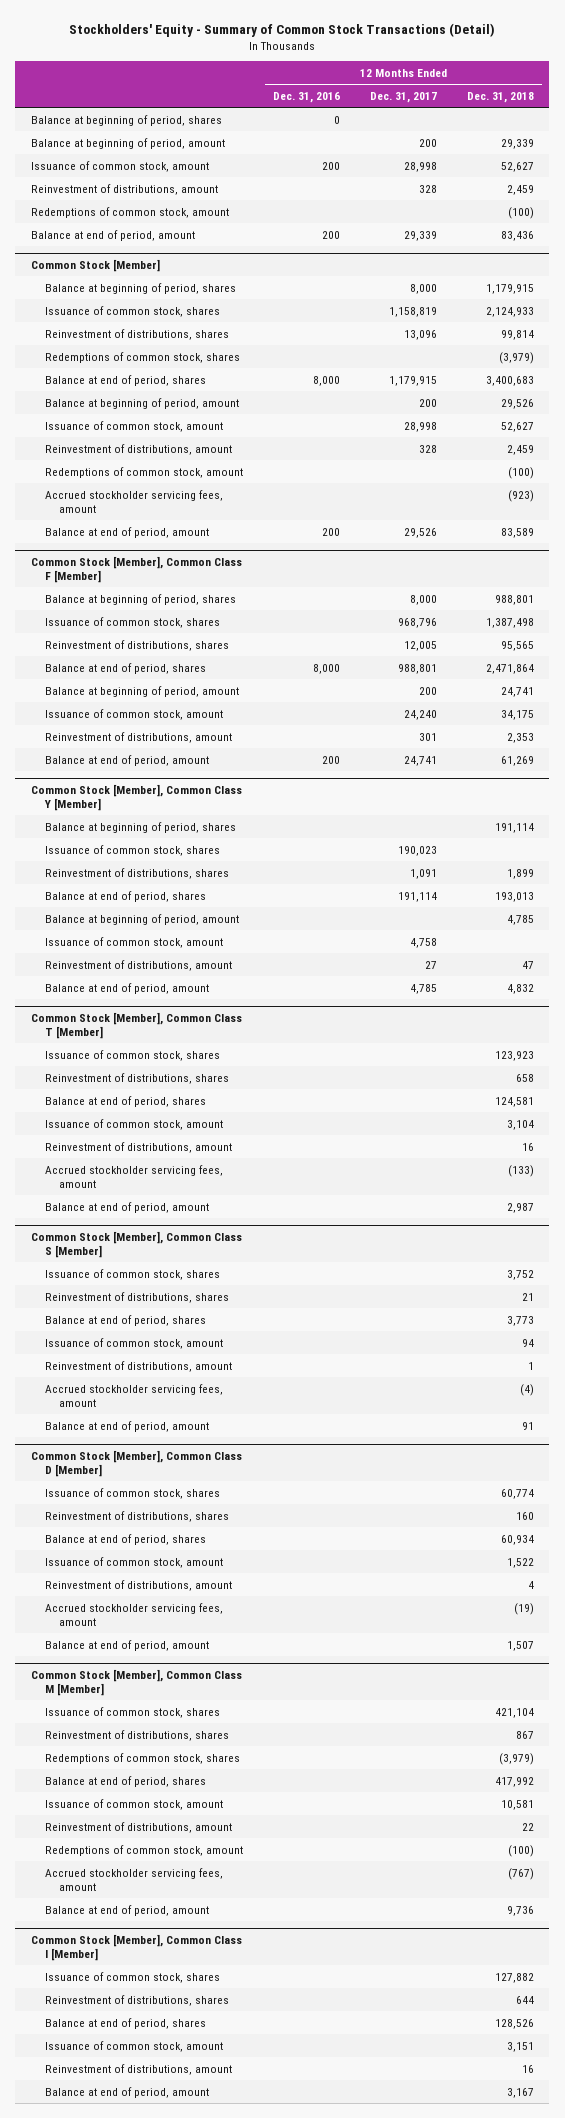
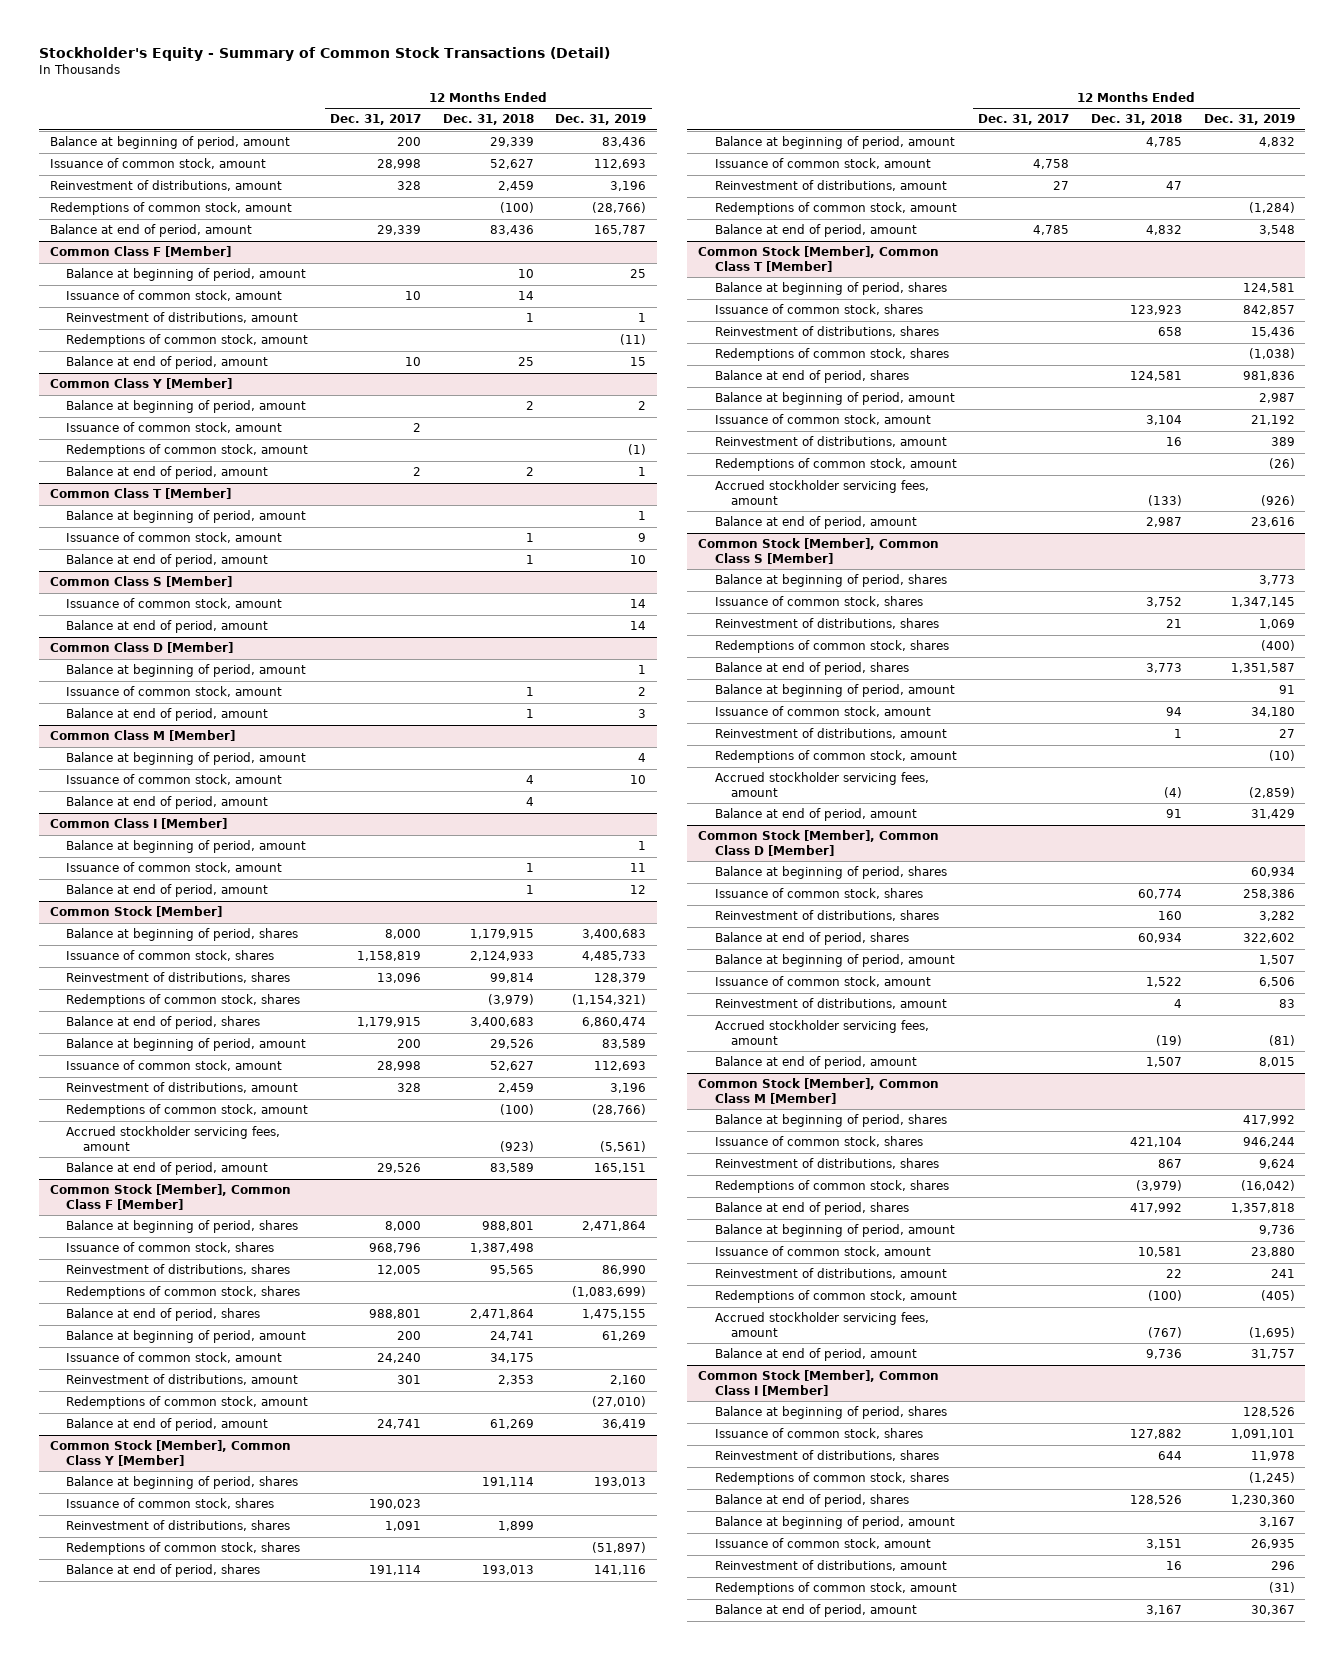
- Stockholders' Equity - Summary of Common Stock Transactions (Detail)
+ Stockholder's Equity - Summary of Common Stock Transactions (Detail)
- | 12 Months Ended Dec. 31, 2016 | 12 Months Ended Dec. 31, 2017 | 12 Months Ended Dec. 31, 2018
+ | 12 Months Ended Dec. 31, 2017 | 12 Months Ended Dec. 31, 2018 | 12 Months Ended Dec. 31, 2019
- Balance at beginning of period, shares | 0 | |
+ Common Class F [Member]
+ Balance at beginning of period, amount | | 10 | 25
+ Issuance of common stock, amount | 10 | 14 |
+ Reinvestment of distributions, amount | | 1 | 1
+ Redemptions of common stock, amount | | | (11)
+ Balance at end of period, amount | 10 | 25 | 15
+ Common Class Y [Member]
+ Balance at beginning of period, amount | | 2 | 2
+ Issuance of common stock, amount | 2 | |
+ Redemptions of common stock, amount | | | (1)
+ Balance at end of period, amount | 2 | 2 | 1
+ Common Class T [Member]
+ Balance at beginning of period, amount | | | 1
+ Issuance of common stock, amount | | 1 | 9
+ Balance at end of period, amount | | 1 | 10
+ Common Class S [Member]
+ Issuance of common stock, amount | | | 14
+ Balance at end of period, amount | | | 14
+ Common Class D [Member]
+ Balance at beginning of period, amount | | | 1
+ Issuance of common stock, amount | | 1 | 2
+ Balance at end of period, amount | | 1 | 3
+ Common Class M [Member]
+ Balance at beginning of period, amount | | | 4
+ Issuance of common stock, amount | | 4 | 10
+ Balance at end of period, amount | | 4 |
+ Common Class I [Member]
+ Balance at beginning of period, amount | | | 1
+ Issuance of common stock, amount | | 1 | 11
+ Balance at end of period, amount | | 1 | 12
@ Common Stock [Member], Common Class F [Member]
+ Redemptions of common stock, shares | | | (1,083,699)
+ Redemptions of common stock, amount | | | (27,010)
@ Common Stock [Member], Common Class Y [Member]
+ Redemptions of common stock, shares | | | (51,897)
+ Redemptions of common stock, amount | | | (1,284)
@ Common Stock [Member], Common Class T [Member]
+ Balance at beginning of period, shares | | | 124,581
+ Redemptions of common stock, shares | | | (1,038)
+ Balance at beginning of period, amount | | | 2,987
+ Redemptions of common stock, amount | | | (26)
@ Common Stock [Member], Common Class S [Member]
+ Balance at beginning of period, shares | | | 3,773
+ Redemptions of common stock, shares | | | (400)
+ Balance at beginning of period, amount | | | 91
+ Redemptions of common stock, amount | | | (10)
@ Common Stock [Member], Common Class D [Member]
+ Balance at beginning of period, shares | | | 60,934
+ Balance at beginning of period, amount | | | 1,507
@ Common Stock [Member], Common Class M [Member]
+ Balance at beginning of period, shares | | | 417,992
+ Balance at beginning of period, amount | | | 9,736
@ Common Stock [Member], Common Class I [Member]
+ Balance at beginning of period, shares | | | 128,526
+ Redemptions of common stock, shares | | | (1,245)
+ Balance at beginning of period, amount | | | 3,167
+ Redemptions of common stock, amount | | | (31)

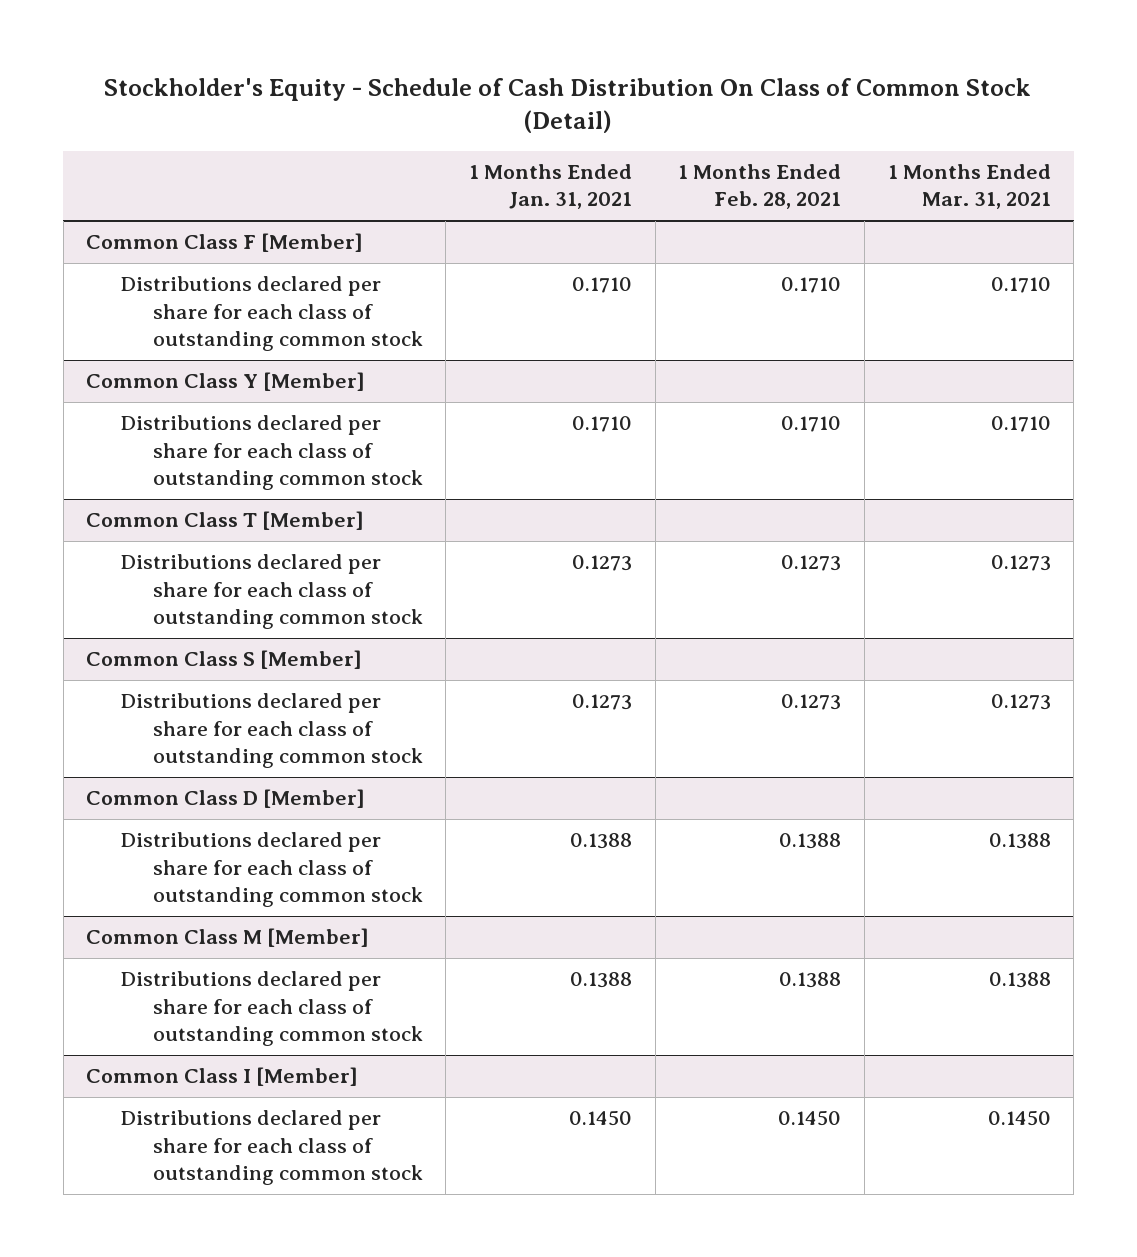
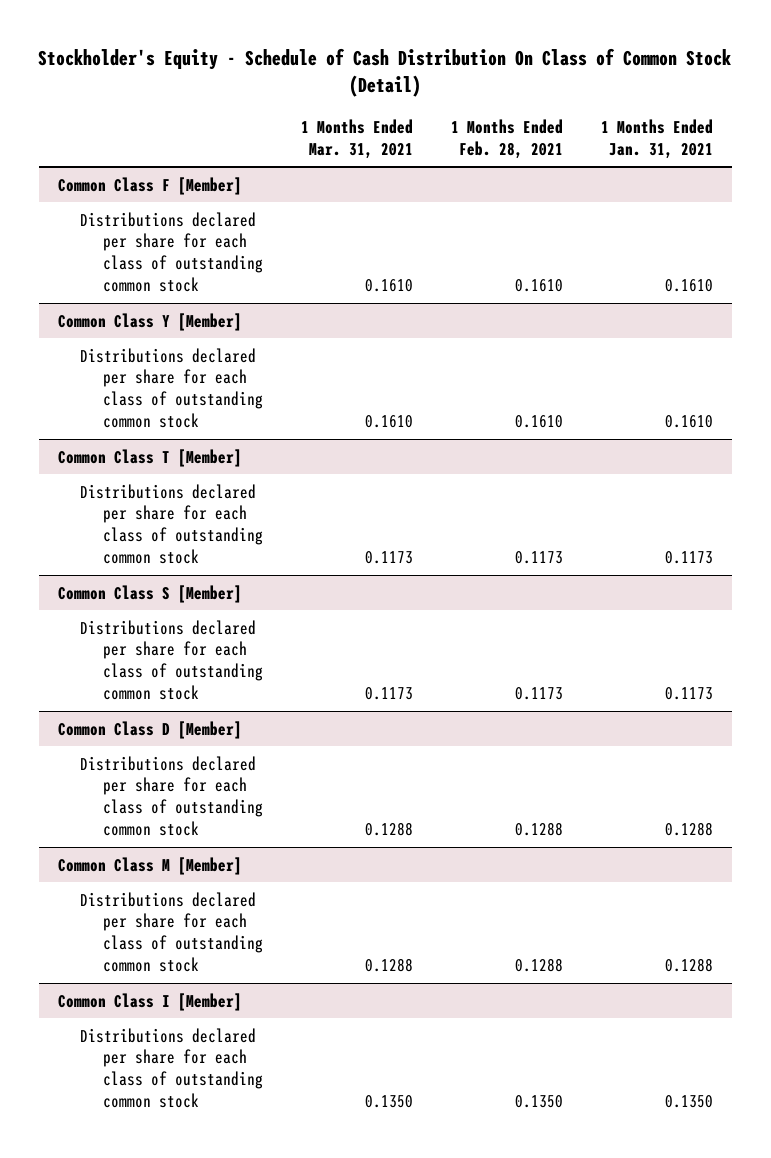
- | 1 Months Ended Jan. 31, 2021 | 1 Months Ended Feb. 28, 2021 | 1 Months Ended Mar. 31, 2021
+ | 1 Months Ended Mar. 31, 2021 | 1 Months Ended Feb. 28, 2021 | 1 Months Ended Jan. 31, 2021
@ Common Class F [Member]
- Distributions declared per share for each class of outstanding common stock | 0.1710 | 0.1710 | 0.1710
+ Distributions declared per share for each class of outstanding common stock | 0.1610 | 0.1610 | 0.1610
@ Common Class Y [Member]
- Distributions declared per share for each class of outstanding common stock | 0.1710 | 0.1710 | 0.1710
+ Distributions declared per share for each class of outstanding common stock | 0.1610 | 0.1610 | 0.1610
@ Common Class T [Member]
- Distributions declared per share for each class of outstanding common stock | 0.1273 | 0.1273 | 0.1273
+ Distributions declared per share for each class of outstanding common stock | 0.1173 | 0.1173 | 0.1173
@ Common Class S [Member]
- Distributions declared per share for each class of outstanding common stock | 0.1273 | 0.1273 | 0.1273
+ Distributions declared per share for each class of outstanding common stock | 0.1173 | 0.1173 | 0.1173
@ Common Class D [Member]
- Distributions declared per share for each class of outstanding common stock | 0.1388 | 0.1388 | 0.1388
+ Distributions declared per share for each class of outstanding common stock | 0.1288 | 0.1288 | 0.1288
@ Common Class M [Member]
- Distributions declared per share for each class of outstanding common stock | 0.1388 | 0.1388 | 0.1388
+ Distributions declared per share for each class of outstanding common stock | 0.1288 | 0.1288 | 0.1288
@ Common Class I [Member]
- Distributions declared per share for each class of outstanding common stock | 0.1450 | 0.1450 | 0.1450
+ Distributions declared per share for each class of outstanding common stock | 0.1350 | 0.1350 | 0.1350

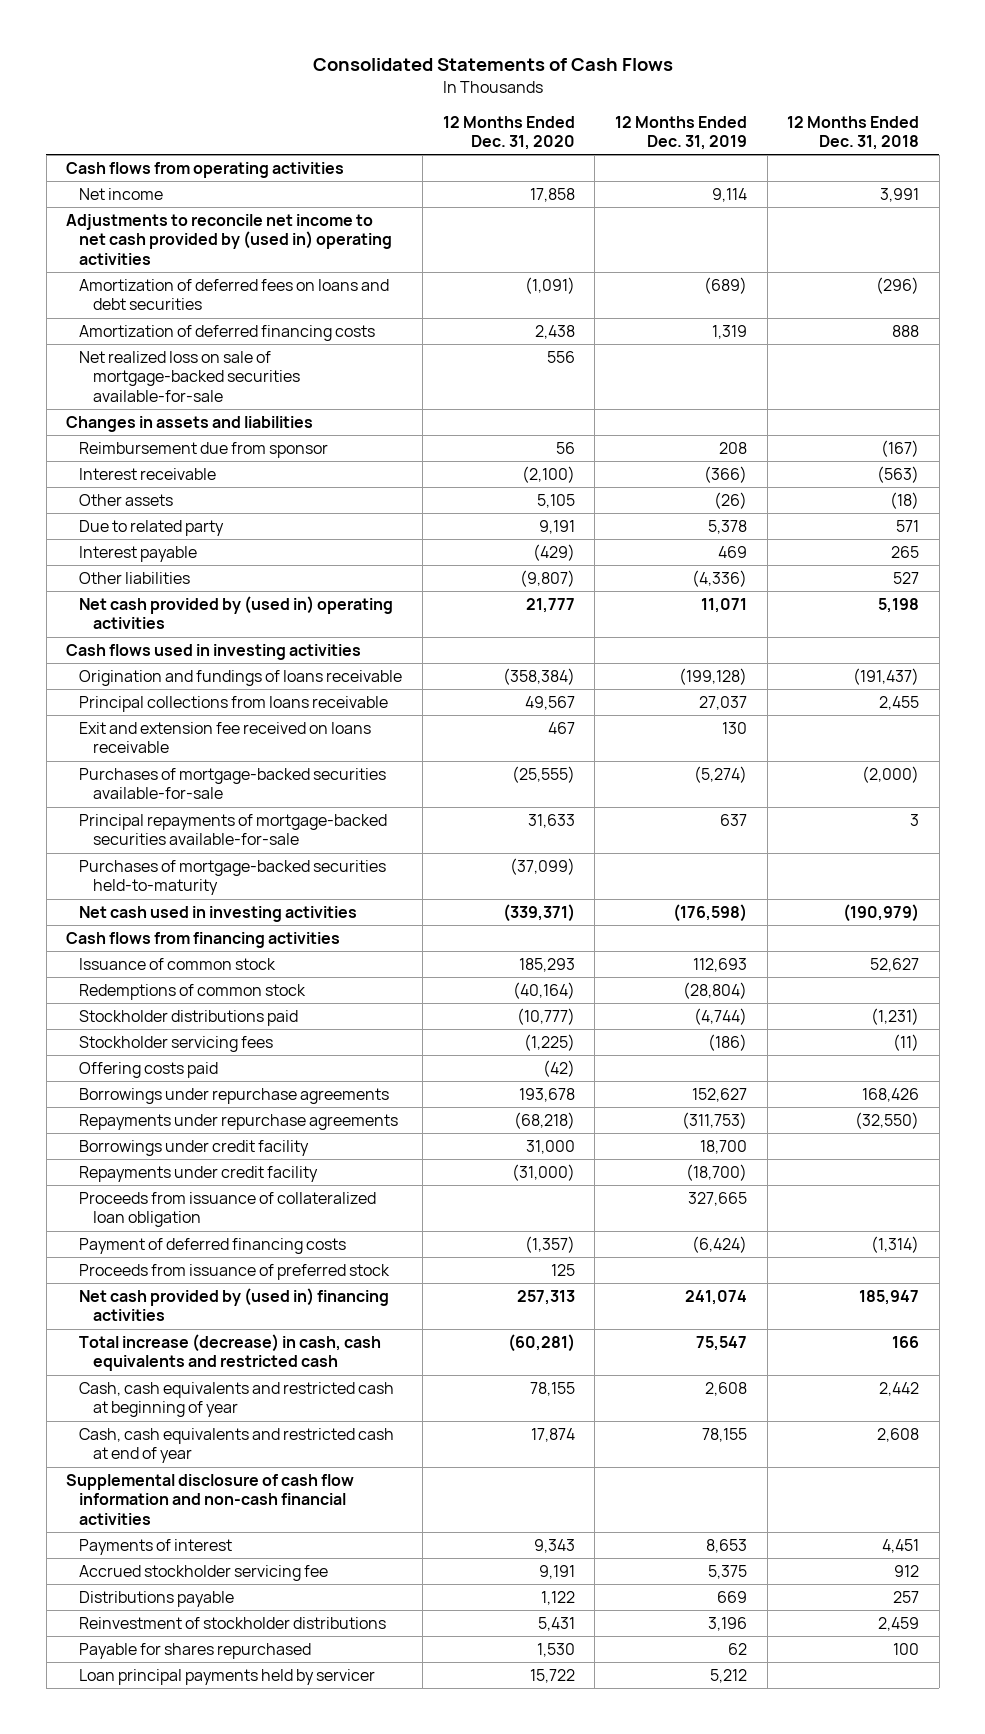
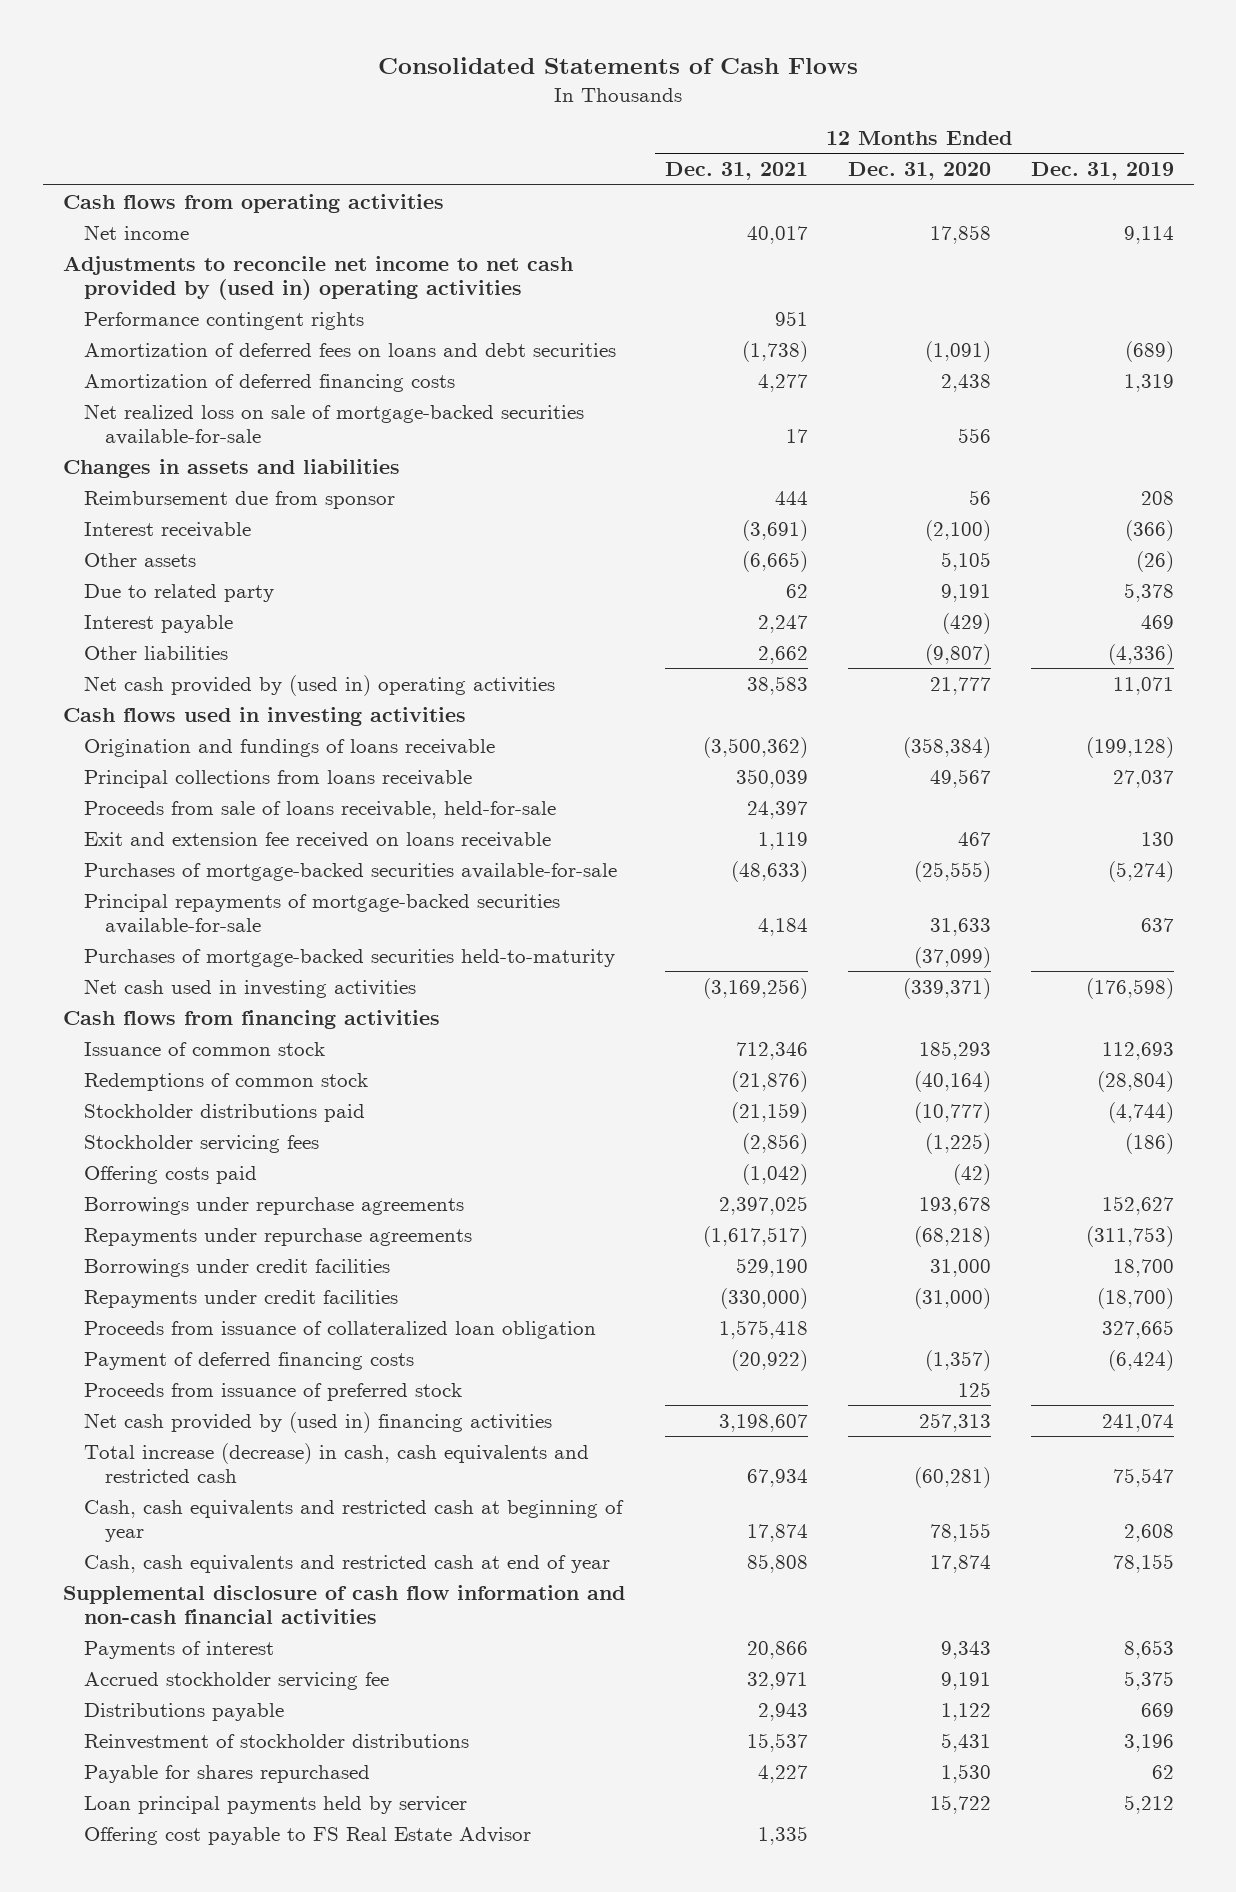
- | 12 Months Ended Dec. 31, 2020 | 12 Months Ended Dec. 31, 2019 | 12 Months Ended Dec. 31, 2018
+ | 12 Months Ended Dec. 31, 2021 | 12 Months Ended Dec. 31, 2020 | 12 Months Ended Dec. 31, 2019
+ Performance contingent rights | 951 | |
+ Proceeds from sale of loans receivable, held-for-sale | 24,397 | |
- Borrowings under credit facility | 31,000 | 18,700 |
- Repayments under credit facility | (31,000) | (18,700) |
+ Borrowings under credit facilities | 529,190 | 31,000 | 18,700
+ Repayments under credit facilities | (330,000) | (31,000) | (18,700)
+ Offering cost payable to FS Real Estate Advisor | 1,335 | |

